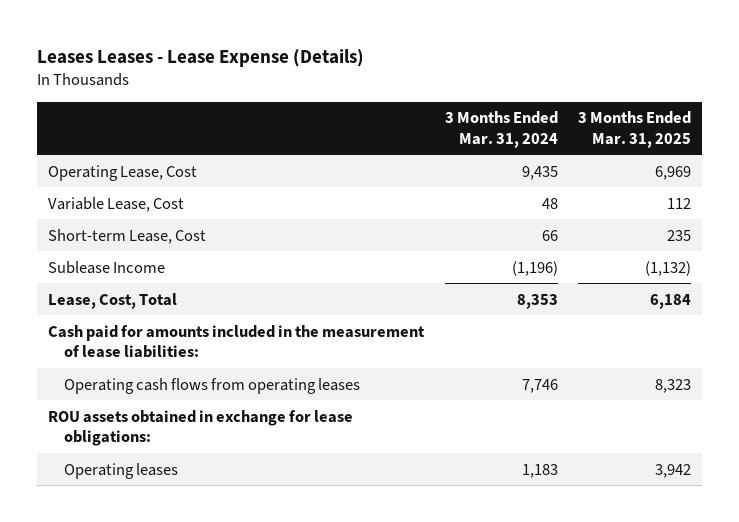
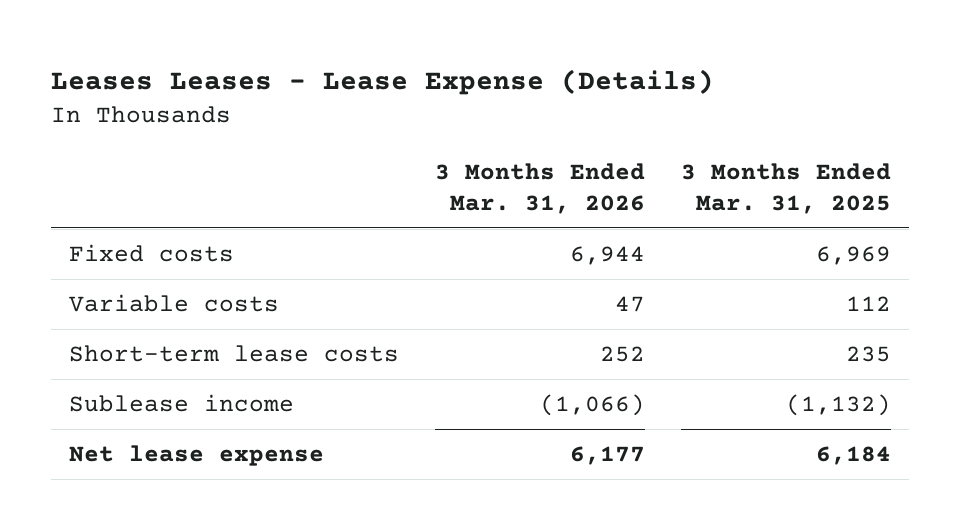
- | 3 Months Ended Mar. 31, 2024 | 3 Months Ended Mar. 31, 2025
+ | 3 Months Ended Mar. 31, 2026 | 3 Months Ended Mar. 31, 2025
- Operating Lease, Cost | 9,435 | 6,969
- Variable Lease, Cost | 48 | 112
- Short-term Lease, Cost | 66 | 235
- Sublease Income | (1,196) | (1,132)
- Lease, Cost, Total | 8,353 | 6,184
- Cash paid for amounts included in the measurement of lease liabilities:
- Operating cash flows from operating leases | 7,746 | 8,323
- ROU assets obtained in exchange for lease obligations:
- Operating leases | 1,183 | 3,942
+ Fixed costs | 6,944 | 6,969
+ Variable costs | 47 | 112
+ Short-term lease costs | 252 | 235
+ Sublease income | (1,066) | (1,132)
+ Net lease expense | 6,177 | 6,184

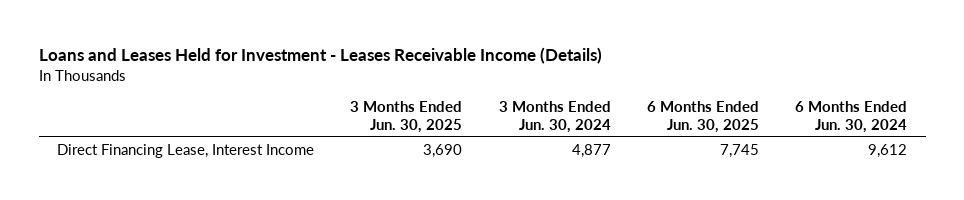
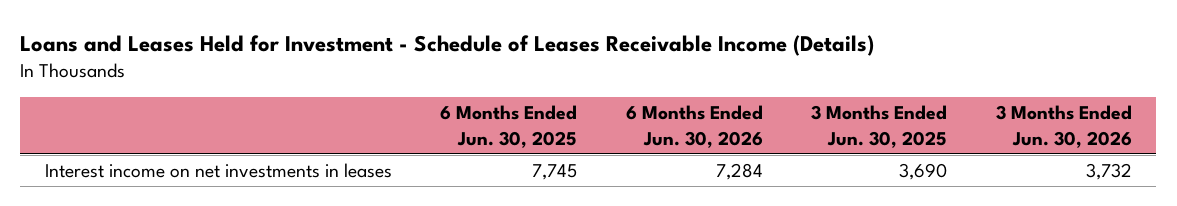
- Loans and Leases Held for Investment - Leases Receivable Income (Details)
+ Loans and Leases Held for Investment - Schedule of Leases Receivable Income (Details)
- | 3 Months Ended Jun. 30, 2025 | 3 Months Ended Jun. 30, 2024 | 6 Months Ended Jun. 30, 2025 | 6 Months Ended Jun. 30, 2024
+ | 6 Months Ended Jun. 30, 2025 | 6 Months Ended Jun. 30, 2026 | 3 Months Ended Jun. 30, 2025 | 3 Months Ended Jun. 30, 2026
- Direct Financing Lease, Interest Income | 3,690 | 4,877 | 7,745 | 9,612
+ Interest income on net investments in leases | 7,745 | 7,284 | 3,690 | 3,732

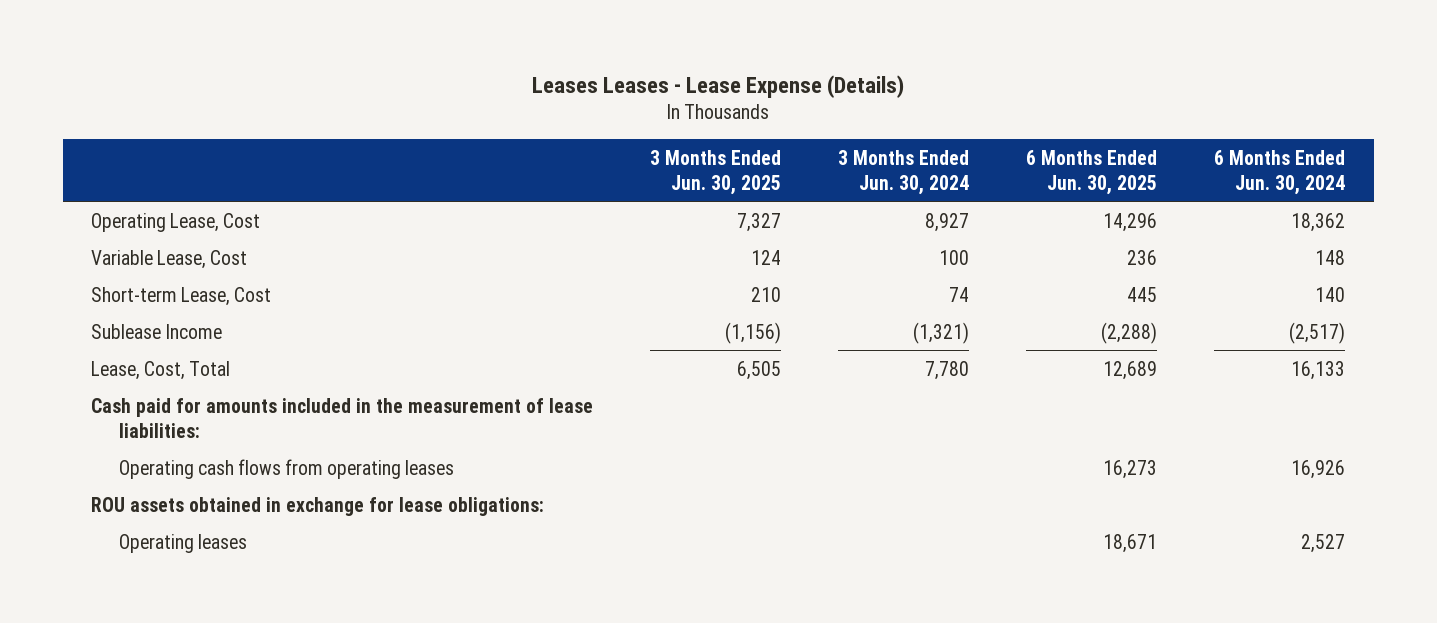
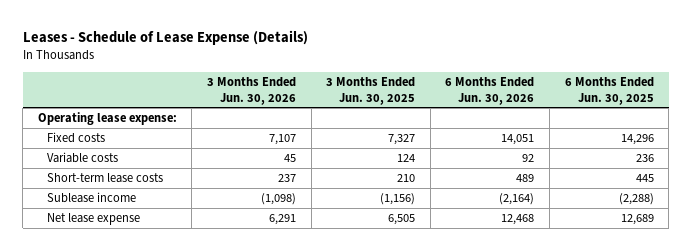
- Leases Leases - Lease Expense (Details)
+ Leases - Schedule of Lease Expense (Details)
- | 3 Months Ended Jun. 30, 2025 | 3 Months Ended Jun. 30, 2024 | 6 Months Ended Jun. 30, 2025 | 6 Months Ended Jun. 30, 2024
+ | 3 Months Ended Jun. 30, 2026 | 3 Months Ended Jun. 30, 2025 | 6 Months Ended Jun. 30, 2026 | 6 Months Ended Jun. 30, 2025
- Operating Lease, Cost | 7,327 | 8,927 | 14,296 | 18,362
- Variable Lease, Cost | 124 | 100 | 236 | 148
- Short-term Lease, Cost | 210 | 74 | 445 | 140
- Sublease Income | (1,156) | (1,321) | (2,288) | (2,517)
- Lease, Cost, Total | 6,505 | 7,780 | 12,689 | 16,133
- Cash paid for amounts included in the measurement of lease liabilities:
- Operating cash flows from operating leases | | | 16,273 | 16,926
- ROU assets obtained in exchange for lease obligations:
- Operating leases | | | 18,671 | 2,527
+ Operating lease expense:
+ Fixed costs | 7,107 | 7,327 | 14,051 | 14,296
+ Variable costs | 45 | 124 | 92 | 236
+ Short-term lease costs | 237 | 210 | 489 | 445
+ Sublease income | (1,098) | (1,156) | (2,164) | (2,288)
+ Net lease expense | 6,291 | 6,505 | 12,468 | 12,689

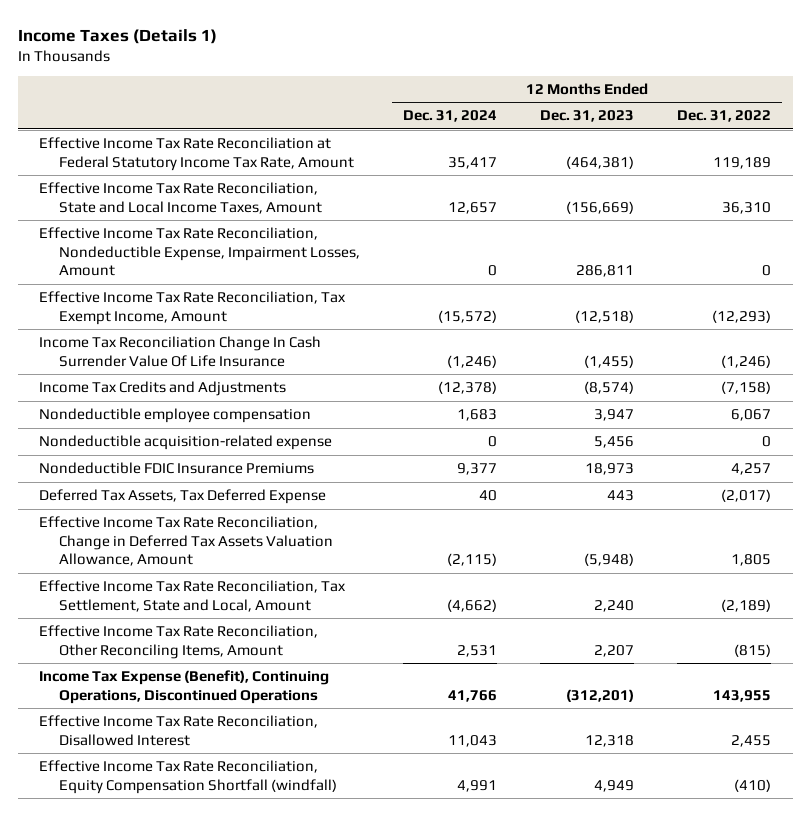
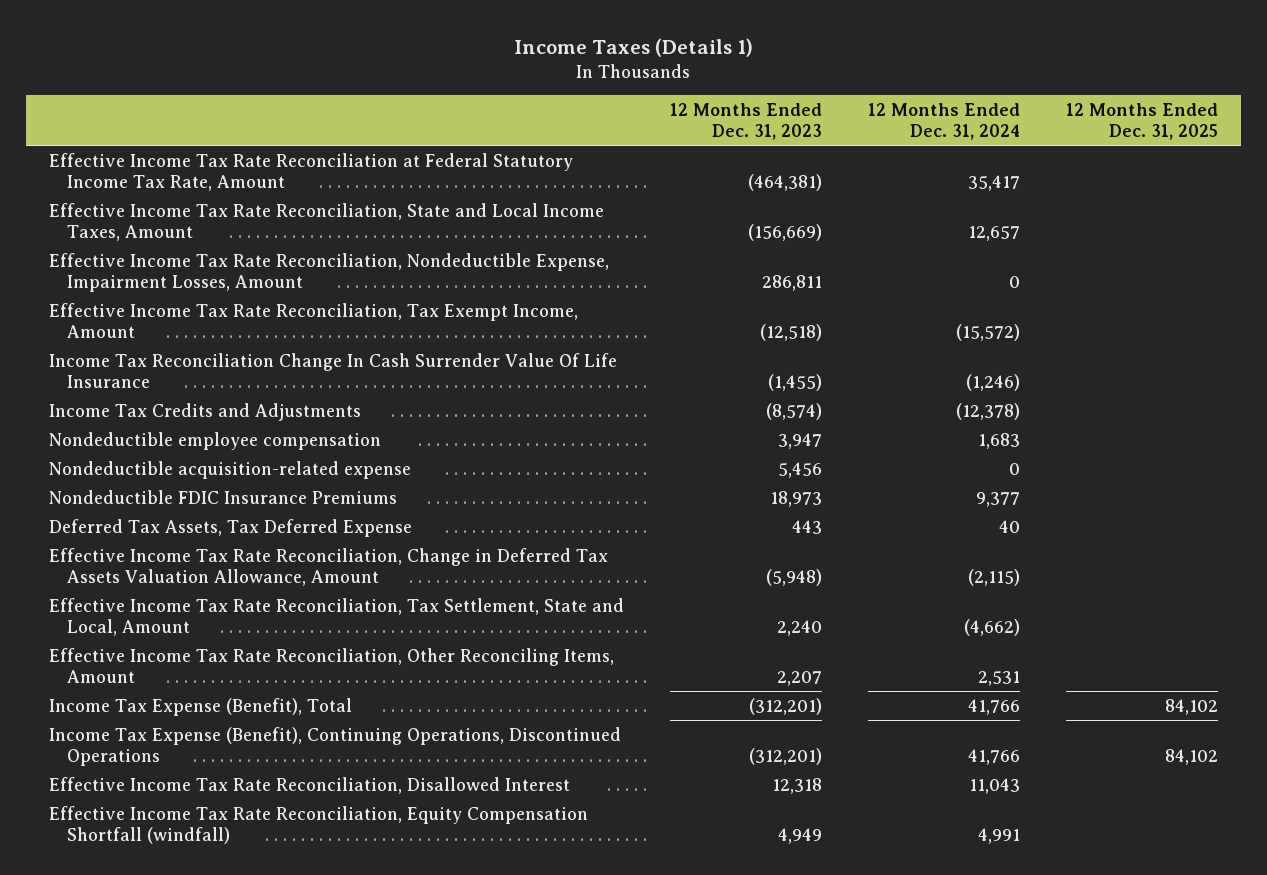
- | 12 Months Ended Dec. 31, 2024 | 12 Months Ended Dec. 31, 2023 | 12 Months Ended Dec. 31, 2022
+ | 12 Months Ended Dec. 31, 2023 | 12 Months Ended Dec. 31, 2024 | 12 Months Ended Dec. 31, 2025
+ Income Tax Expense (Benefit), Total | (312,201) | 41,766 | 84,102

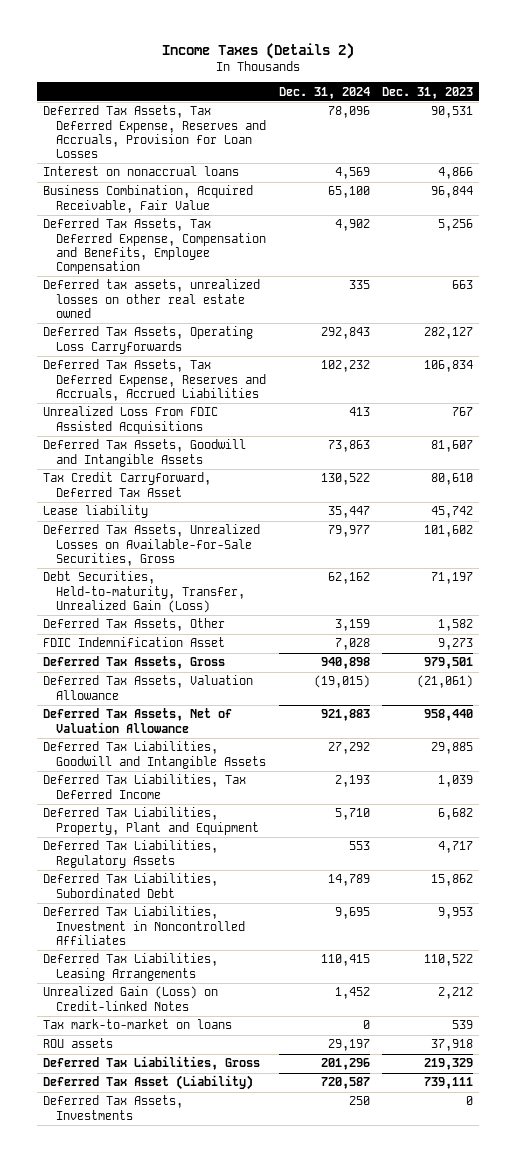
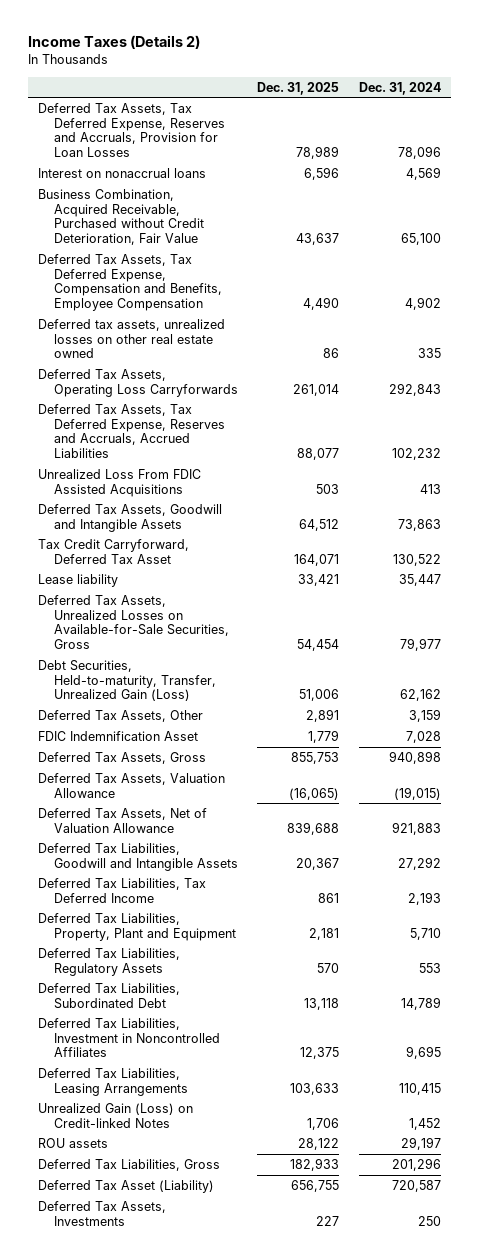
- | Dec. 31, 2024 | Dec. 31, 2023
+ | Dec. 31, 2025 | Dec. 31, 2024
- Business Combination, Acquired Receivable, Fair Value | 65,100 | 96,844
+ Business Combination, Acquired Receivable, Purchased without Credit Deterioration, Fair Value | 43,637 | 65,100
- Tax mark-to-market on loans | 0 | 539

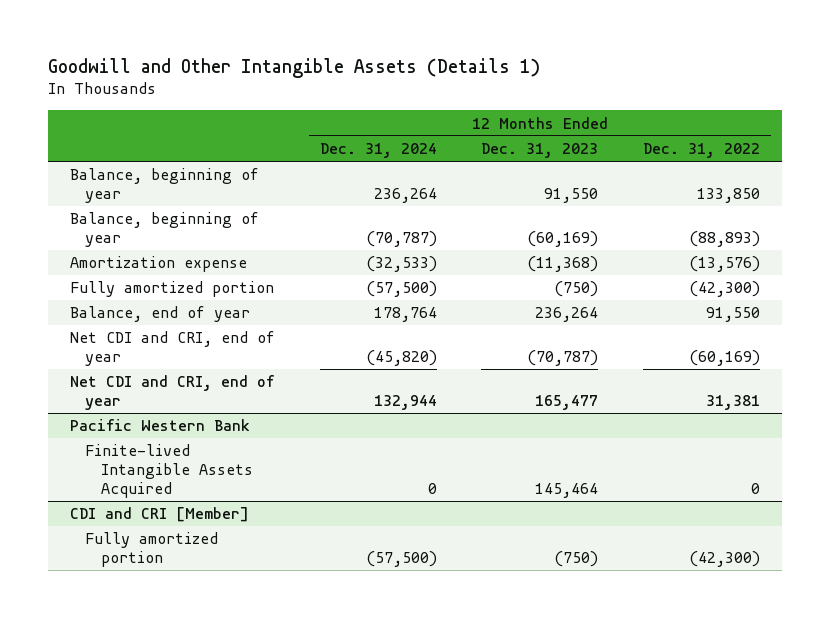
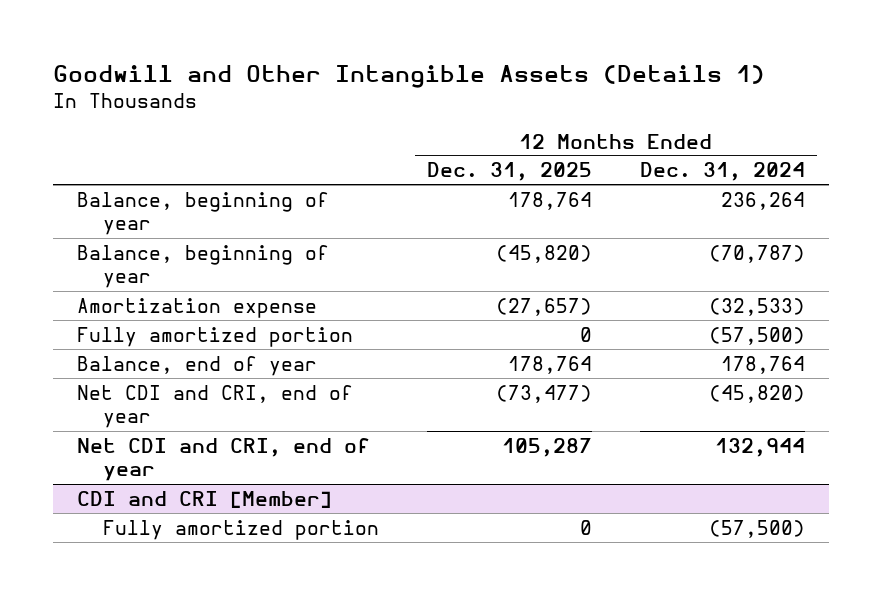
- | 12 Months Ended Dec. 31, 2024 | 12 Months Ended Dec. 31, 2023 | 12 Months Ended Dec. 31, 2022
+ | 12 Months Ended Dec. 31, 2025 | 12 Months Ended Dec. 31, 2024
- Pacific Western Bank
- Finite-lived Intangible Assets Acquired | 0 | 145,464 | 0

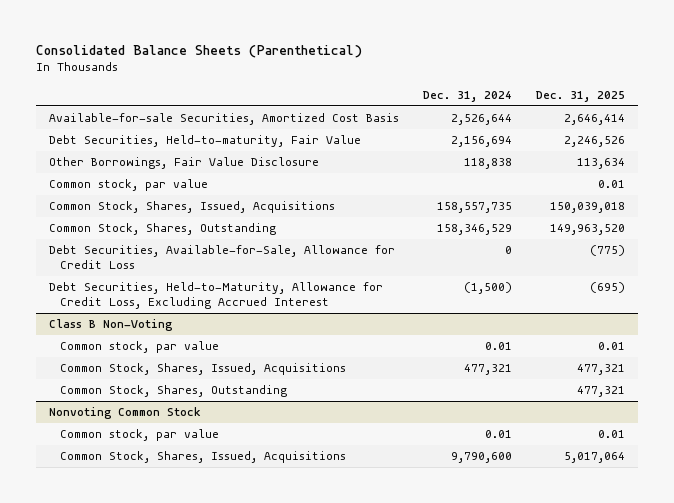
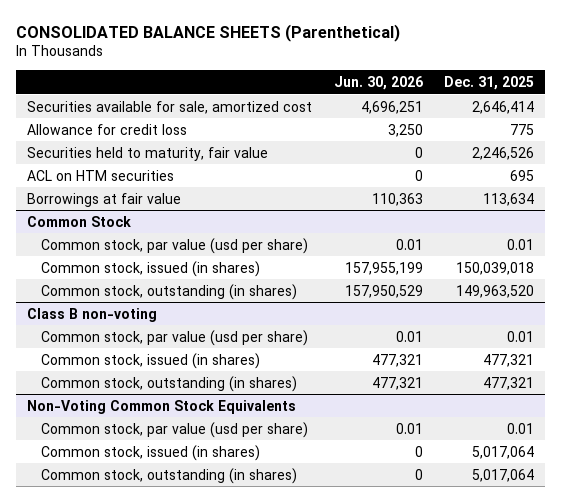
- Consolidated Balance Sheets (Parenthetical)
+ CONSOLIDATED BALANCE SHEETS (Parenthetical)
- | Dec. 31, 2024 | Dec. 31, 2025
+ | Jun. 30, 2026 | Dec. 31, 2025
- Available-for-sale Securities, Amortized Cost Basis | 2,526,644 | 2,646,414
- Debt Securities, Held-to-maturity, Fair Value | 2,156,694 | 2,246,526
- Other Borrowings, Fair Value Disclosure | 118,838 | 113,634
- Common stock, par value | | 0.01
- Common Stock, Shares, Issued, Acquisitions | 158,557,735 | 150,039,018
- Common Stock, Shares, Outstanding | 158,346,529 | 149,963,520
- Debt Securities, Available-for-Sale, Allowance for Credit Loss | 0 | (775)
- Debt Securities, Held-to-Maturity, Allowance for Credit Loss, Excluding Accrued Interest | (1,500) | (695)
- Class B Non-Voting
- Common stock, par value | 0.01 | 0.01
- Common Stock, Shares, Issued, Acquisitions | 477,321 | 477,321
- Common Stock, Shares, Outstanding | | 477,321
- Nonvoting Common Stock
- Common stock, par value | 0.01 | 0.01
- Common Stock, Shares, Issued, Acquisitions | 9,790,600 | 5,017,064
+ Securities available for sale, amortized cost | 4,696,251 | 2,646,414
+ Allowance for credit loss | 3,250 | 775
+ Securities held to maturity, fair value | 0 | 2,246,526
+ ACL on HTM securities | 0 | 695
+ Borrowings at fair value | 110,363 | 113,634
+ Common Stock
+ Common stock, par value (usd per share) | 0.01 | 0.01
+ Common stock, issued (in shares) | 157,955,199 | 150,039,018
+ Common stock, outstanding (in shares) | 157,950,529 | 149,963,520
+ Class B non-voting
+ Common stock, par value (usd per share) | 0.01 | 0.01
+ Common stock, issued (in shares) | 477,321 | 477,321
+ Common stock, outstanding (in shares) | 477,321 | 477,321
+ Non-Voting Common Stock Equivalents
+ Common stock, par value (usd per share) | 0.01 | 0.01
+ Common stock, issued (in shares) | 0 | 5,017,064
+ Common stock, outstanding (in shares) | 0 | 5,017,064

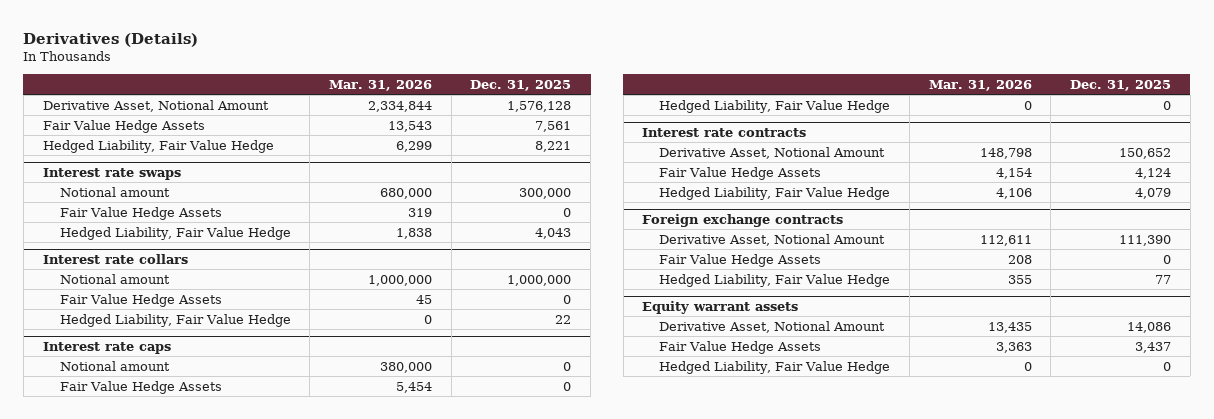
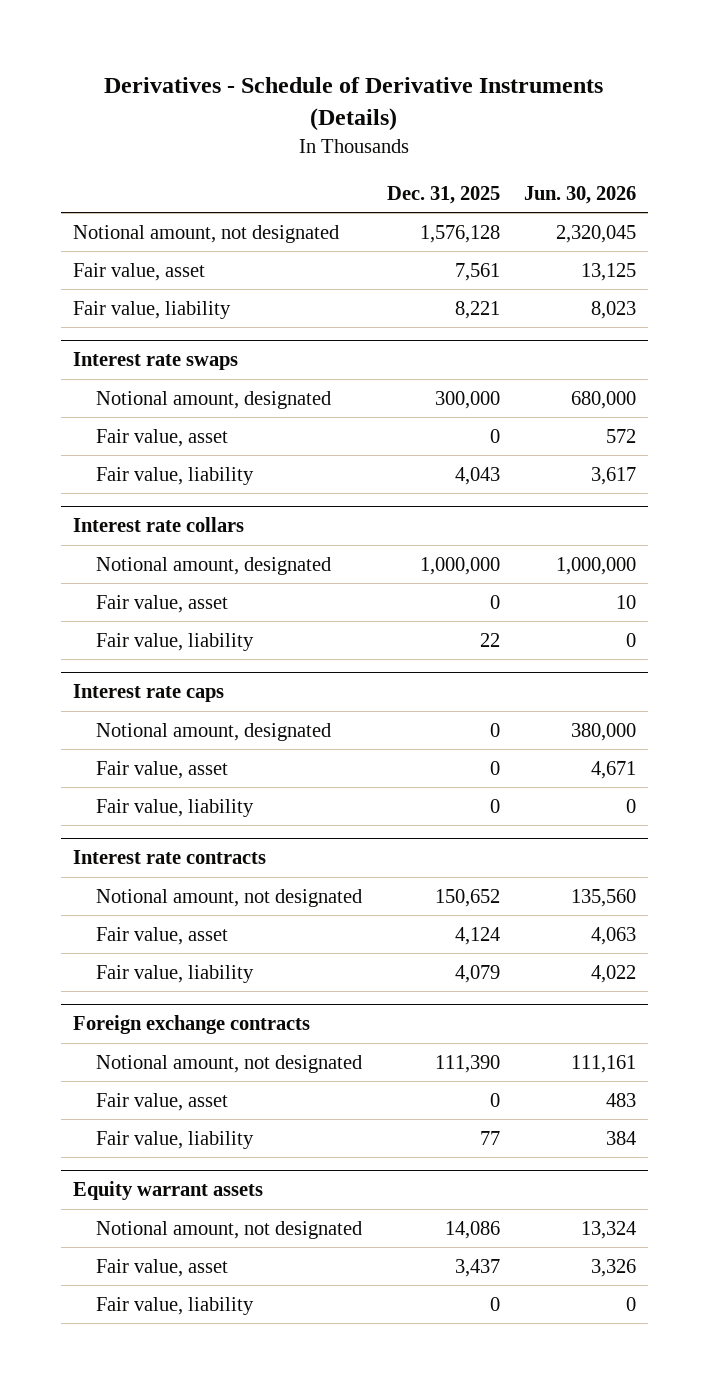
- Derivatives (Details)
+ Derivatives - Schedule of Derivative Instruments (Details)
- | Mar. 31, 2026 | Dec. 31, 2025
+ | Dec. 31, 2025 | Jun. 30, 2026
- Derivative Asset, Notional Amount | 2,334,844 | 1,576,128
- Fair Value Hedge Assets | 13,543 | 7,561
- Hedged Liability, Fair Value Hedge | 6,299 | 8,221
+ Notional amount, not designated | 1,576,128 | 2,320,045
+ Fair value, asset | 7,561 | 13,125
+ Fair value, liability | 8,221 | 8,023
@ Interest rate swaps
- Notional amount | 680,000 | 300,000
- Fair Value Hedge Assets | 319 | 0
- Hedged Liability, Fair Value Hedge | 1,838 | 4,043
+ Notional amount, designated | 300,000 | 680,000
+ Fair value, asset | 0 | 572
+ Fair value, liability | 4,043 | 3,617
@ Interest rate collars
- Notional amount | 1,000,000 | 1,000,000
- Fair Value Hedge Assets | 45 | 0
- Hedged Liability, Fair Value Hedge | 0 | 22
+ Notional amount, designated | 1,000,000 | 1,000,000
+ Fair value, asset | 0 | 10
+ Fair value, liability | 22 | 0
@ Interest rate caps
- Notional amount | 380,000 | 0
- Fair Value Hedge Assets | 5,454 | 0
- Hedged Liability, Fair Value Hedge | 0 | 0
+ Notional amount, designated | 0 | 380,000
+ Fair value, asset | 0 | 4,671
+ Fair value, liability | 0 | 0
@ Interest rate contracts
- Derivative Asset, Notional Amount | 148,798 | 150,652
- Fair Value Hedge Assets | 4,154 | 4,124
- Hedged Liability, Fair Value Hedge | 4,106 | 4,079
+ Notional amount, not designated | 150,652 | 135,560
+ Fair value, asset | 4,124 | 4,063
+ Fair value, liability | 4,079 | 4,022
@ Foreign exchange contracts
- Derivative Asset, Notional Amount | 112,611 | 111,390
- Fair Value Hedge Assets | 208 | 0
- Hedged Liability, Fair Value Hedge | 355 | 77
+ Notional amount, not designated | 111,390 | 111,161
+ Fair value, asset | 0 | 483
+ Fair value, liability | 77 | 384
@ Equity warrant assets
- Derivative Asset, Notional Amount | 13,435 | 14,086
- Fair Value Hedge Assets | 3,363 | 3,437
- Hedged Liability, Fair Value Hedge | 0 | 0
+ Notional amount, not designated | 14,086 | 13,324
+ Fair value, asset | 3,437 | 3,326
+ Fair value, liability | 0 | 0

